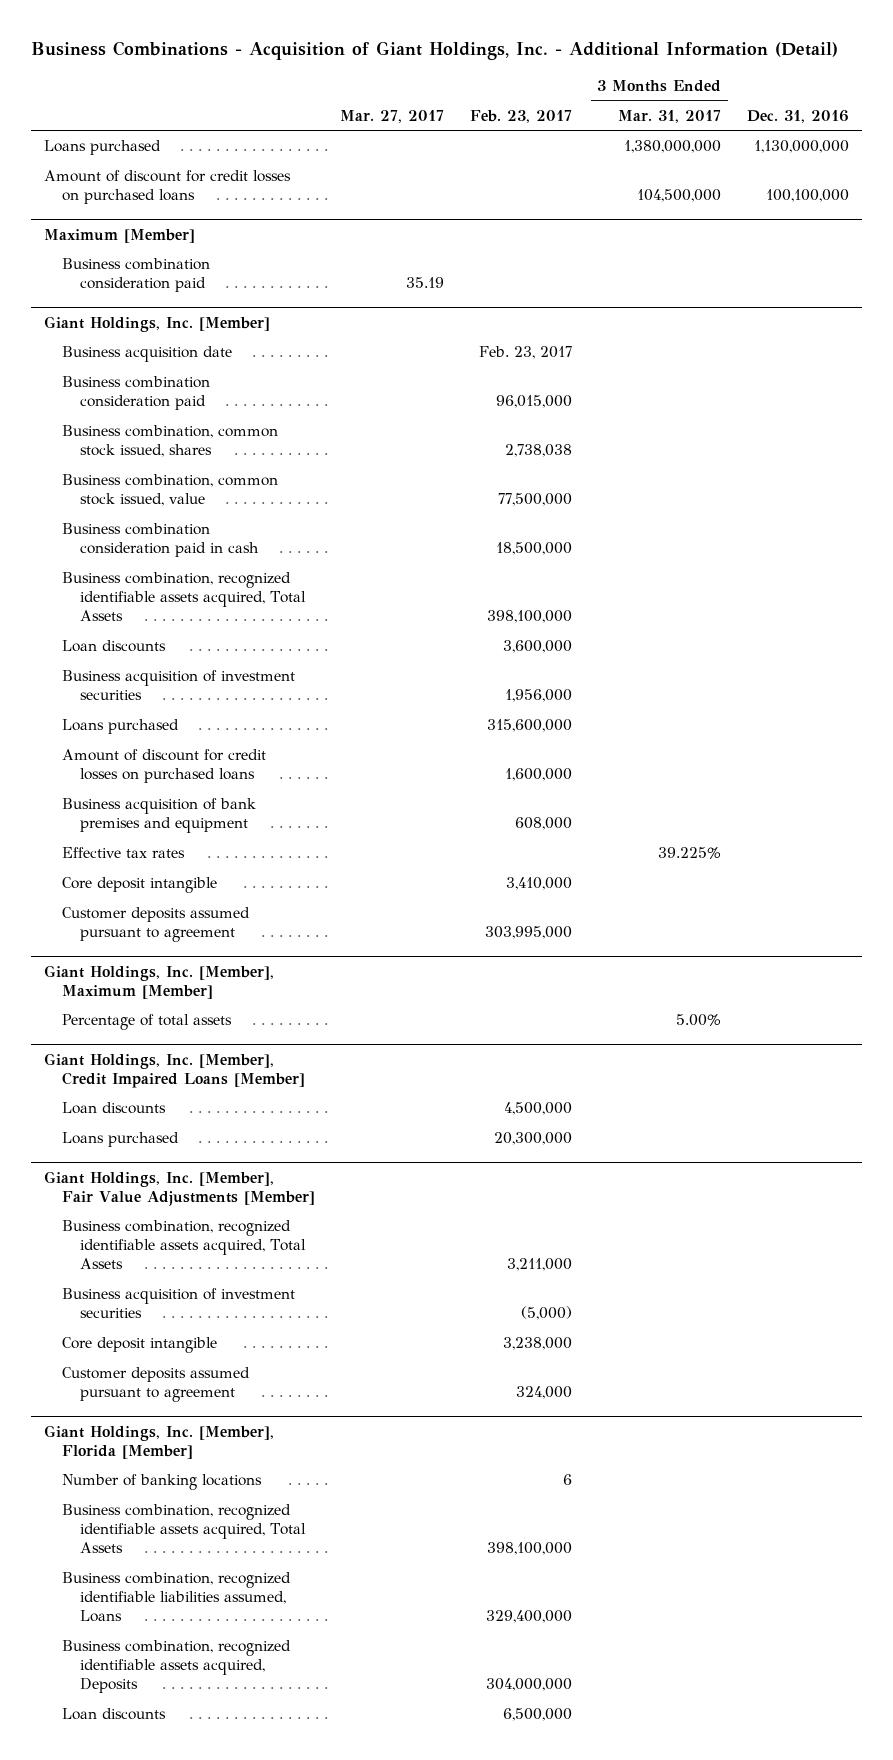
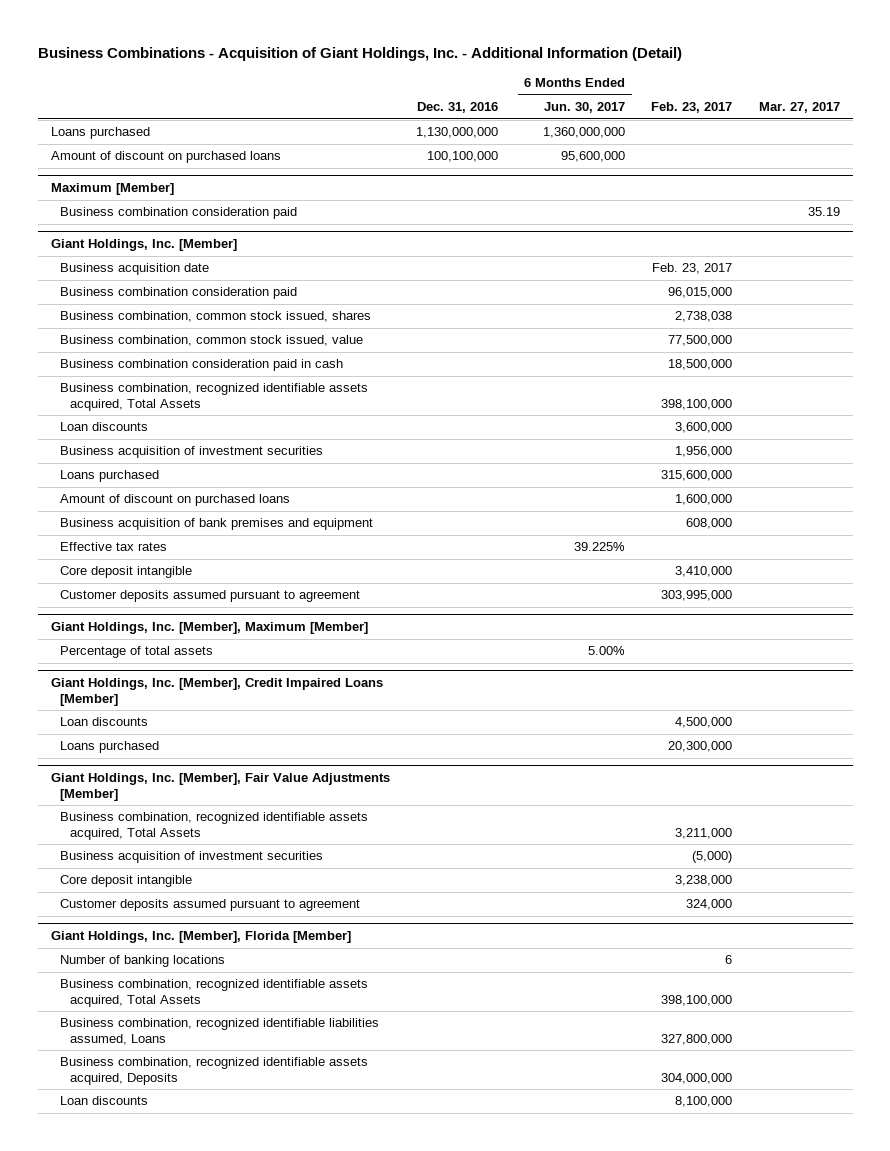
- | Mar. 27, 2017 | Feb. 23, 2017 | 3 Months Ended Mar. 31, 2017 | Dec. 31, 2016
+ | Dec. 31, 2016 | 6 Months Ended Jun. 30, 2017 | Feb. 23, 2017 | Mar. 27, 2017
- Amount of discount for credit losses on purchased loans | | | 104,500,000 | 100,100,000
+ Amount of discount on purchased loans | 100,100,000 | 95,600,000 | |
@ Giant Holdings, Inc. [Member]
- Amount of discount for credit losses on purchased loans | | 1,600,000 | |
+ Amount of discount on purchased loans | | | 1,600,000 |
@ Giant Holdings, Inc. [Member], Florida [Member]
- Business combination, recognized identifiable liabilities assumed, Loans | | 329,400,000 | |
+ Business combination, recognized identifiable liabilities assumed, Loans | | | 327,800,000 |
- Loan discounts | | 6,500,000 | |
+ Loan discounts | | | 8,100,000 |

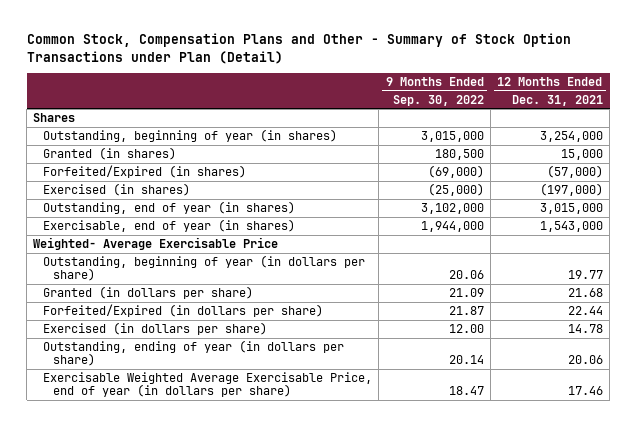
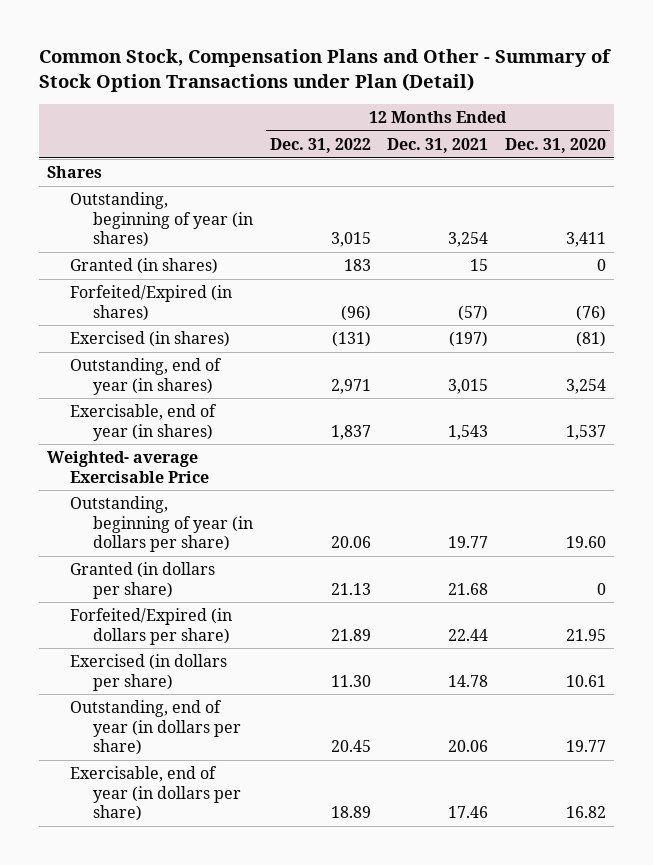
- | 9 Months Ended Sep. 30, 2022 | 12 Months Ended Dec. 31, 2021
+ | 12 Months Ended Dec. 31, 2022 | 12 Months Ended Dec. 31, 2021 | 12 Months Ended Dec. 31, 2020
- Outstanding, beginning of year (in shares) | 3,015,000 | 3,254,000
- Granted (in shares) | 180,500 | 15,000
- Forfeited/Expired (in shares) | (69,000) | (57,000)
- Exercised (in shares) | (25,000) | (197,000)
- Outstanding, end of year (in shares) | 3,102,000 | 3,015,000
- Exercisable, end of year (in shares) | 1,944,000 | 1,543,000
- Weighted- Average Exercisable Price
+ Outstanding, beginning of year (in shares) | 3,015 | 3,254 | 3,411
+ Granted (in shares) | 183 | 15 | 0
+ Forfeited/Expired (in shares) | (96) | (57) | (76)
+ Exercised (in shares) | (131) | (197) | (81)
+ Outstanding, end of year (in shares) | 2,971 | 3,015 | 3,254
+ Exercisable, end of year (in shares) | 1,837 | 1,543 | 1,537
+ Weighted- average Exercisable Price
- Outstanding, ending of year (in dollars per share) | 20.14 | 20.06
- Exercisable Weighted Average Exercisable Price, end of year (in dollars per share) | 18.47 | 17.46
+ Outstanding, end of year (in dollars per share) | 20.45 | 20.06 | 19.77
+ Exercisable, end of year (in dollars per share) | 18.89 | 17.46 | 16.82

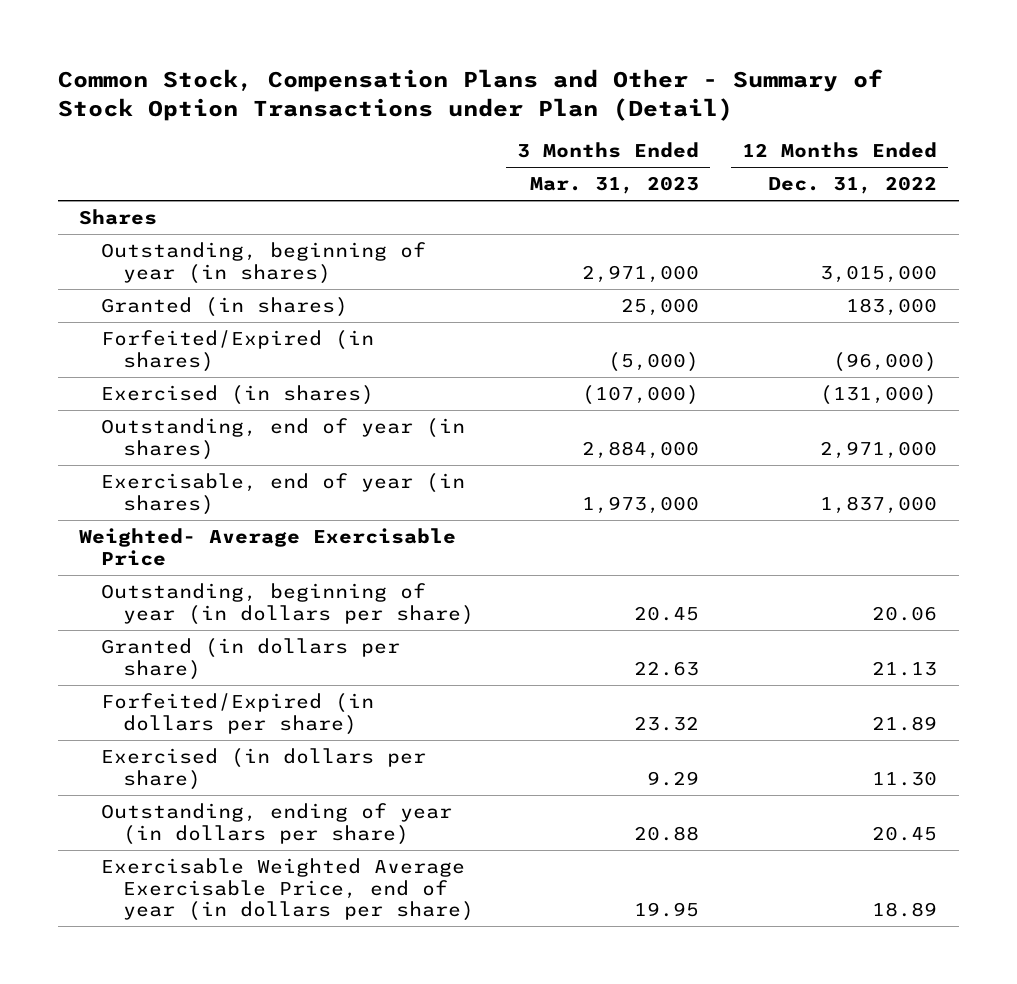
- | 12 Months Ended Dec. 31, 2022 | 12 Months Ended Dec. 31, 2021 | 12 Months Ended Dec. 31, 2020
+ | 3 Months Ended Mar. 31, 2023 | 12 Months Ended Dec. 31, 2022
- Outstanding, beginning of year (in shares) | 3,015 | 3,254 | 3,411
- Granted (in shares) | 183 | 15 | 0
- Forfeited/Expired (in shares) | (96) | (57) | (76)
- Exercised (in shares) | (131) | (197) | (81)
- Outstanding, end of year (in shares) | 2,971 | 3,015 | 3,254
- Exercisable, end of year (in shares) | 1,837 | 1,543 | 1,537
- Weighted- average Exercisable Price
+ Outstanding, beginning of year (in shares) | 2,971,000 | 3,015,000
+ Granted (in shares) | 25,000 | 183,000
+ Forfeited/Expired (in shares) | (5,000) | (96,000)
+ Exercised (in shares) | (107,000) | (131,000)
+ Outstanding, end of year (in shares) | 2,884,000 | 2,971,000
+ Exercisable, end of year (in shares) | 1,973,000 | 1,837,000
+ Weighted- Average Exercisable Price
- Outstanding, end of year (in dollars per share) | 20.45 | 20.06 | 19.77
- Exercisable, end of year (in dollars per share) | 18.89 | 17.46 | 16.82
+ Outstanding, ending of year (in dollars per share) | 20.88 | 20.45
+ Exercisable Weighted Average Exercisable Price, end of year (in dollars per share) | 19.95 | 18.89

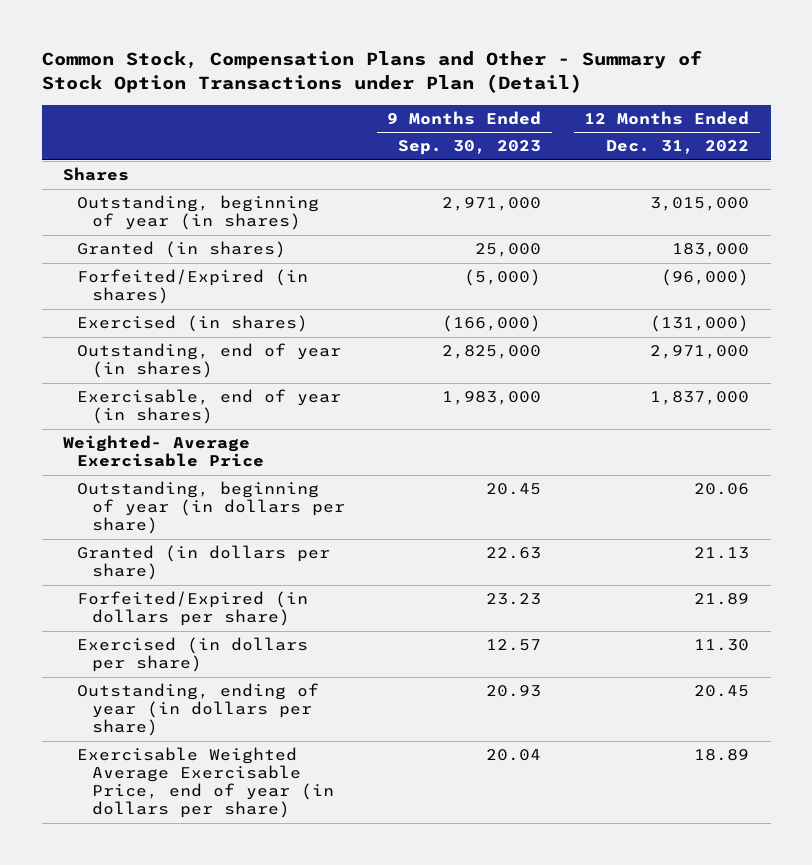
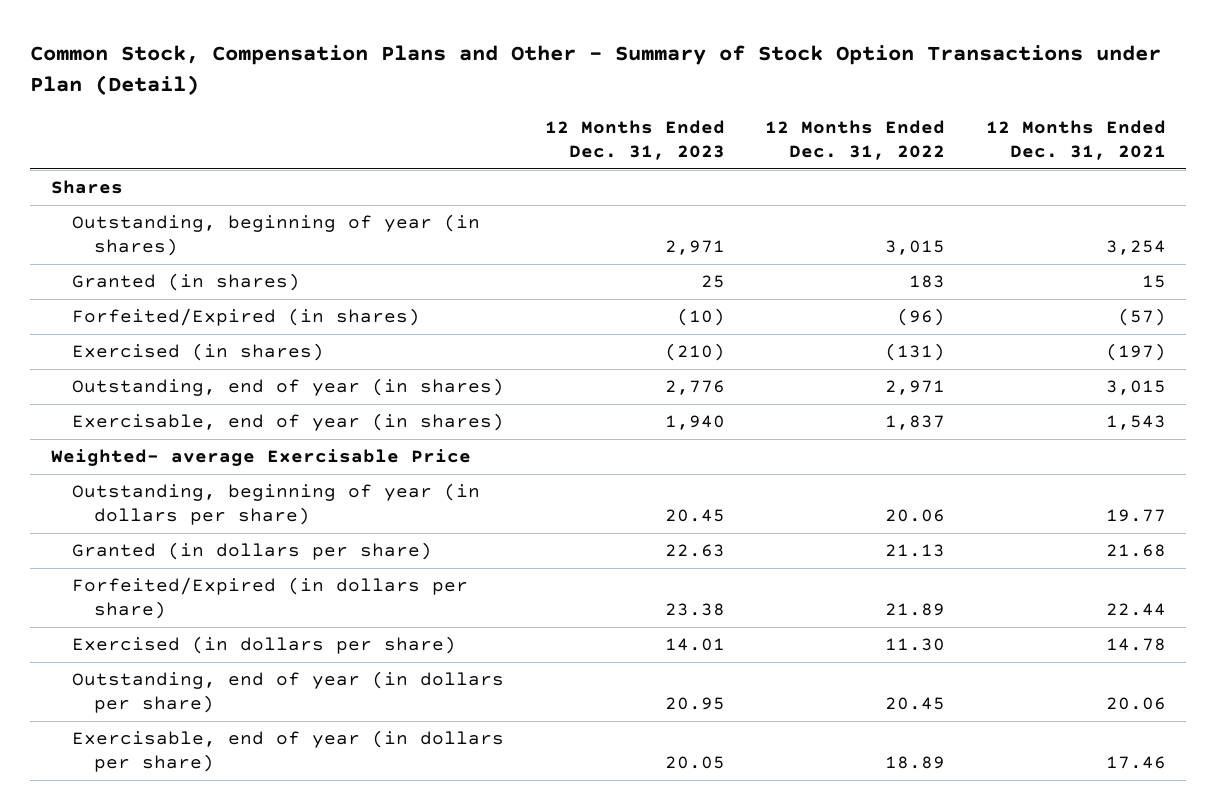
- | 9 Months Ended Sep. 30, 2023 | 12 Months Ended Dec. 31, 2022
+ | 12 Months Ended Dec. 31, 2023 | 12 Months Ended Dec. 31, 2022 | 12 Months Ended Dec. 31, 2021
- Outstanding, beginning of year (in shares) | 2,971,000 | 3,015,000
- Granted (in shares) | 25,000 | 183,000
- Forfeited/Expired (in shares) | (5,000) | (96,000)
- Exercised (in shares) | (166,000) | (131,000)
- Outstanding, end of year (in shares) | 2,825,000 | 2,971,000
- Exercisable, end of year (in shares) | 1,983,000 | 1,837,000
- Weighted- Average Exercisable Price
+ Outstanding, beginning of year (in shares) | 2,971 | 3,015 | 3,254
+ Granted (in shares) | 25 | 183 | 15
+ Forfeited/Expired (in shares) | (10) | (96) | (57)
+ Exercised (in shares) | (210) | (131) | (197)
+ Outstanding, end of year (in shares) | 2,776 | 2,971 | 3,015
+ Exercisable, end of year (in shares) | 1,940 | 1,837 | 1,543
+ Weighted- average Exercisable Price
- Outstanding, ending of year (in dollars per share) | 20.93 | 20.45
- Exercisable Weighted Average Exercisable Price, end of year (in dollars per share) | 20.04 | 18.89
+ Outstanding, end of year (in dollars per share) | 20.95 | 20.45 | 20.06
+ Exercisable, end of year (in dollars per share) | 20.05 | 18.89 | 17.46

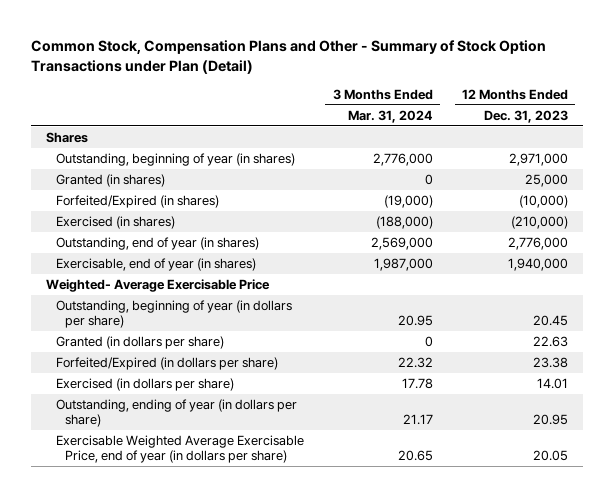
- | 12 Months Ended Dec. 31, 2023 | 12 Months Ended Dec. 31, 2022 | 12 Months Ended Dec. 31, 2021
+ | 3 Months Ended Mar. 31, 2024 | 12 Months Ended Dec. 31, 2023
- Outstanding, beginning of year (in shares) | 2,971 | 3,015 | 3,254
- Granted (in shares) | 25 | 183 | 15
- Forfeited/Expired (in shares) | (10) | (96) | (57)
- Exercised (in shares) | (210) | (131) | (197)
- Outstanding, end of year (in shares) | 2,776 | 2,971 | 3,015
- Exercisable, end of year (in shares) | 1,940 | 1,837 | 1,543
- Weighted- average Exercisable Price
+ Outstanding, beginning of year (in shares) | 2,776,000 | 2,971,000
+ Granted (in shares) | 0 | 25,000
+ Forfeited/Expired (in shares) | (19,000) | (10,000)
+ Exercised (in shares) | (188,000) | (210,000)
+ Outstanding, end of year (in shares) | 2,569,000 | 2,776,000
+ Exercisable, end of year (in shares) | 1,987,000 | 1,940,000
+ Weighted- Average Exercisable Price
- Outstanding, end of year (in dollars per share) | 20.95 | 20.45 | 20.06
- Exercisable, end of year (in dollars per share) | 20.05 | 18.89 | 17.46
+ Outstanding, ending of year (in dollars per share) | 21.17 | 20.95
+ Exercisable Weighted Average Exercisable Price, end of year (in dollars per share) | 20.65 | 20.05

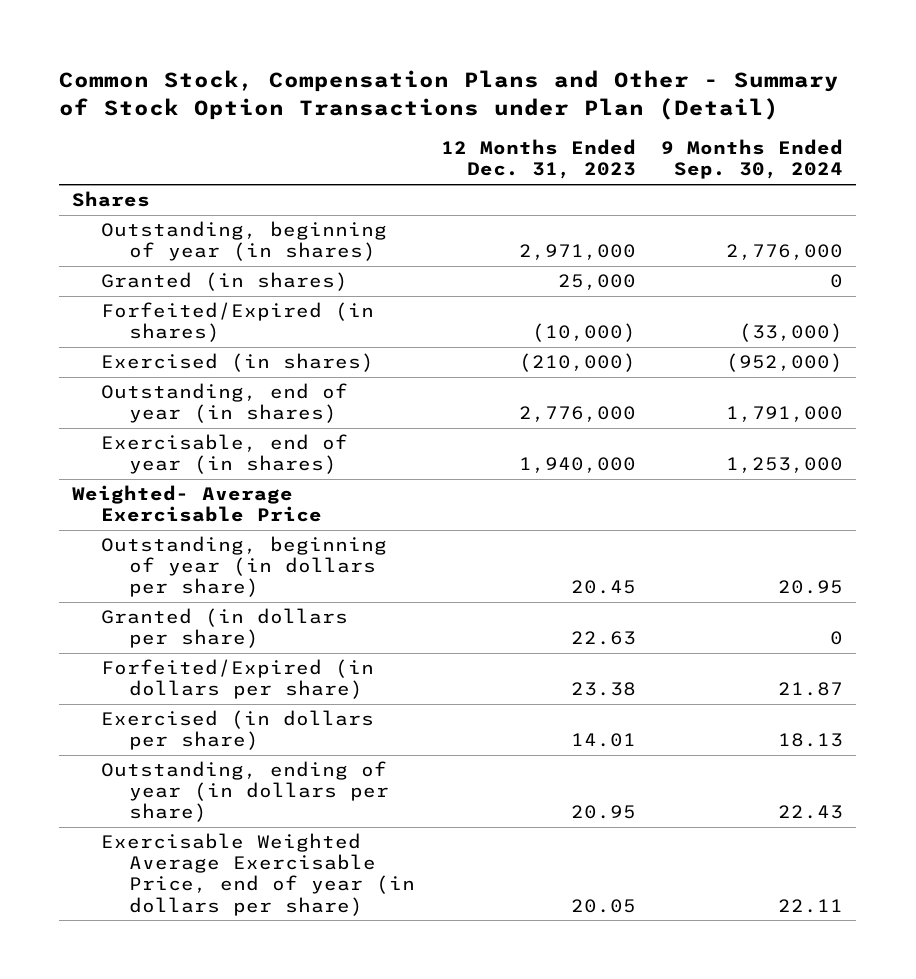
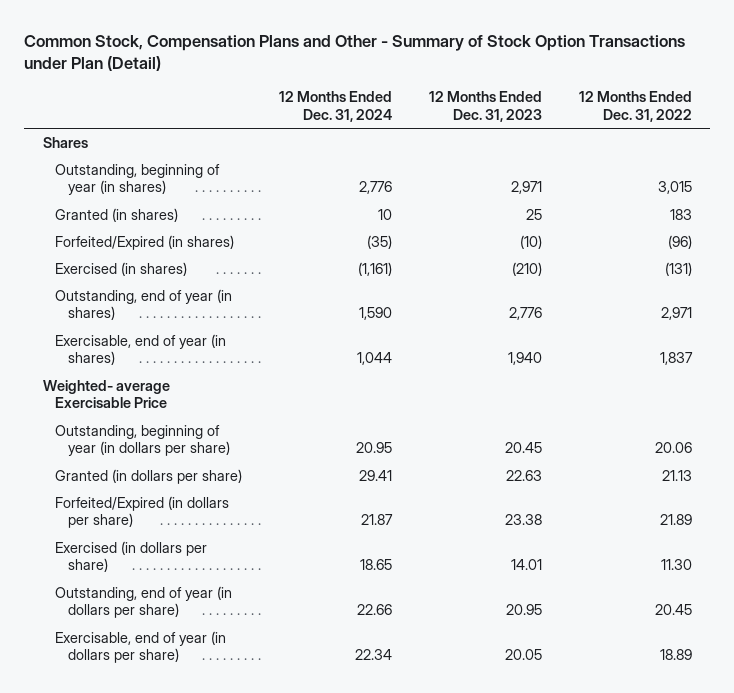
- | 12 Months Ended Dec. 31, 2023 | 9 Months Ended Sep. 30, 2024
+ | 12 Months Ended Dec. 31, 2024 | 12 Months Ended Dec. 31, 2023 | 12 Months Ended Dec. 31, 2022
- Outstanding, beginning of year (in shares) | 2,971,000 | 2,776,000
- Granted (in shares) | 25,000 | 0
- Forfeited/Expired (in shares) | (10,000) | (33,000)
- Exercised (in shares) | (210,000) | (952,000)
- Outstanding, end of year (in shares) | 2,776,000 | 1,791,000
- Exercisable, end of year (in shares) | 1,940,000 | 1,253,000
- Weighted- Average Exercisable Price
+ Outstanding, beginning of year (in shares) | 2,776 | 2,971 | 3,015
+ Granted (in shares) | 10 | 25 | 183
+ Forfeited/Expired (in shares) | (35) | (10) | (96)
+ Exercised (in shares) | (1,161) | (210) | (131)
+ Outstanding, end of year (in shares) | 1,590 | 2,776 | 2,971
+ Exercisable, end of year (in shares) | 1,044 | 1,940 | 1,837
+ Weighted- average Exercisable Price
- Outstanding, ending of year (in dollars per share) | 20.95 | 22.43
- Exercisable Weighted Average Exercisable Price, end of year (in dollars per share) | 20.05 | 22.11
+ Outstanding, end of year (in dollars per share) | 22.66 | 20.95 | 20.45
+ Exercisable, end of year (in dollars per share) | 22.34 | 20.05 | 18.89

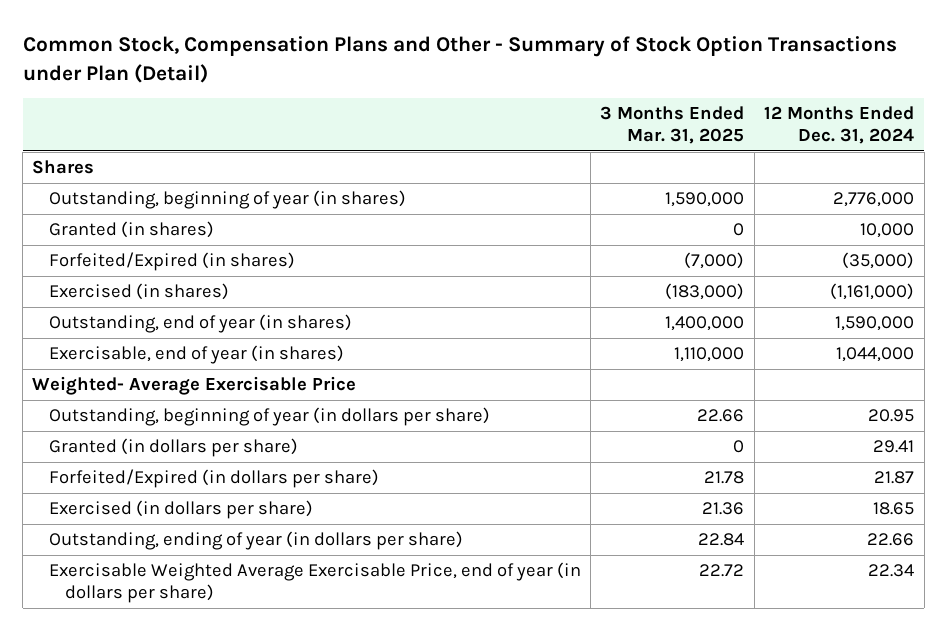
- | 12 Months Ended Dec. 31, 2024 | 12 Months Ended Dec. 31, 2023 | 12 Months Ended Dec. 31, 2022
+ | 3 Months Ended Mar. 31, 2025 | 12 Months Ended Dec. 31, 2024
- Outstanding, beginning of year (in shares) | 2,776 | 2,971 | 3,015
- Granted (in shares) | 10 | 25 | 183
- Forfeited/Expired (in shares) | (35) | (10) | (96)
- Exercised (in shares) | (1,161) | (210) | (131)
- Outstanding, end of year (in shares) | 1,590 | 2,776 | 2,971
- Exercisable, end of year (in shares) | 1,044 | 1,940 | 1,837
- Weighted- average Exercisable Price
+ Outstanding, beginning of year (in shares) | 1,590,000 | 2,776,000
+ Granted (in shares) | 0 | 10,000
+ Forfeited/Expired (in shares) | (7,000) | (35,000)
+ Exercised (in shares) | (183,000) | (1,161,000)
+ Outstanding, end of year (in shares) | 1,400,000 | 1,590,000
+ Exercisable, end of year (in shares) | 1,110,000 | 1,044,000
+ Weighted- Average Exercisable Price
- Outstanding, end of year (in dollars per share) | 22.66 | 20.95 | 20.45
- Exercisable, end of year (in dollars per share) | 22.34 | 20.05 | 18.89
+ Outstanding, ending of year (in dollars per share) | 22.84 | 22.66
+ Exercisable Weighted Average Exercisable Price, end of year (in dollars per share) | 22.72 | 22.34

